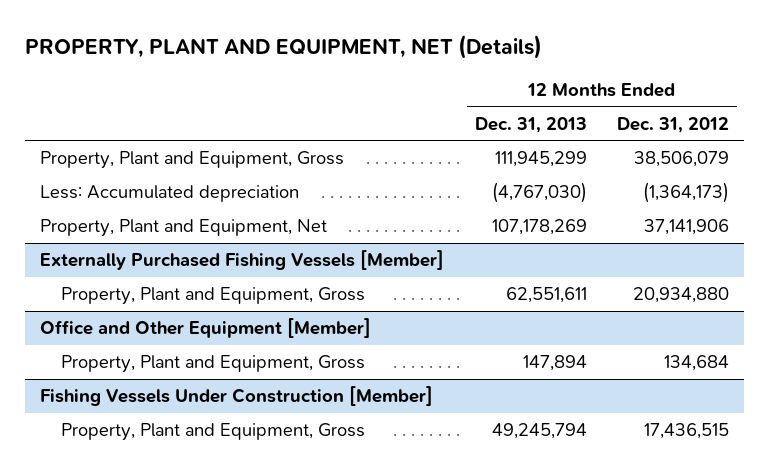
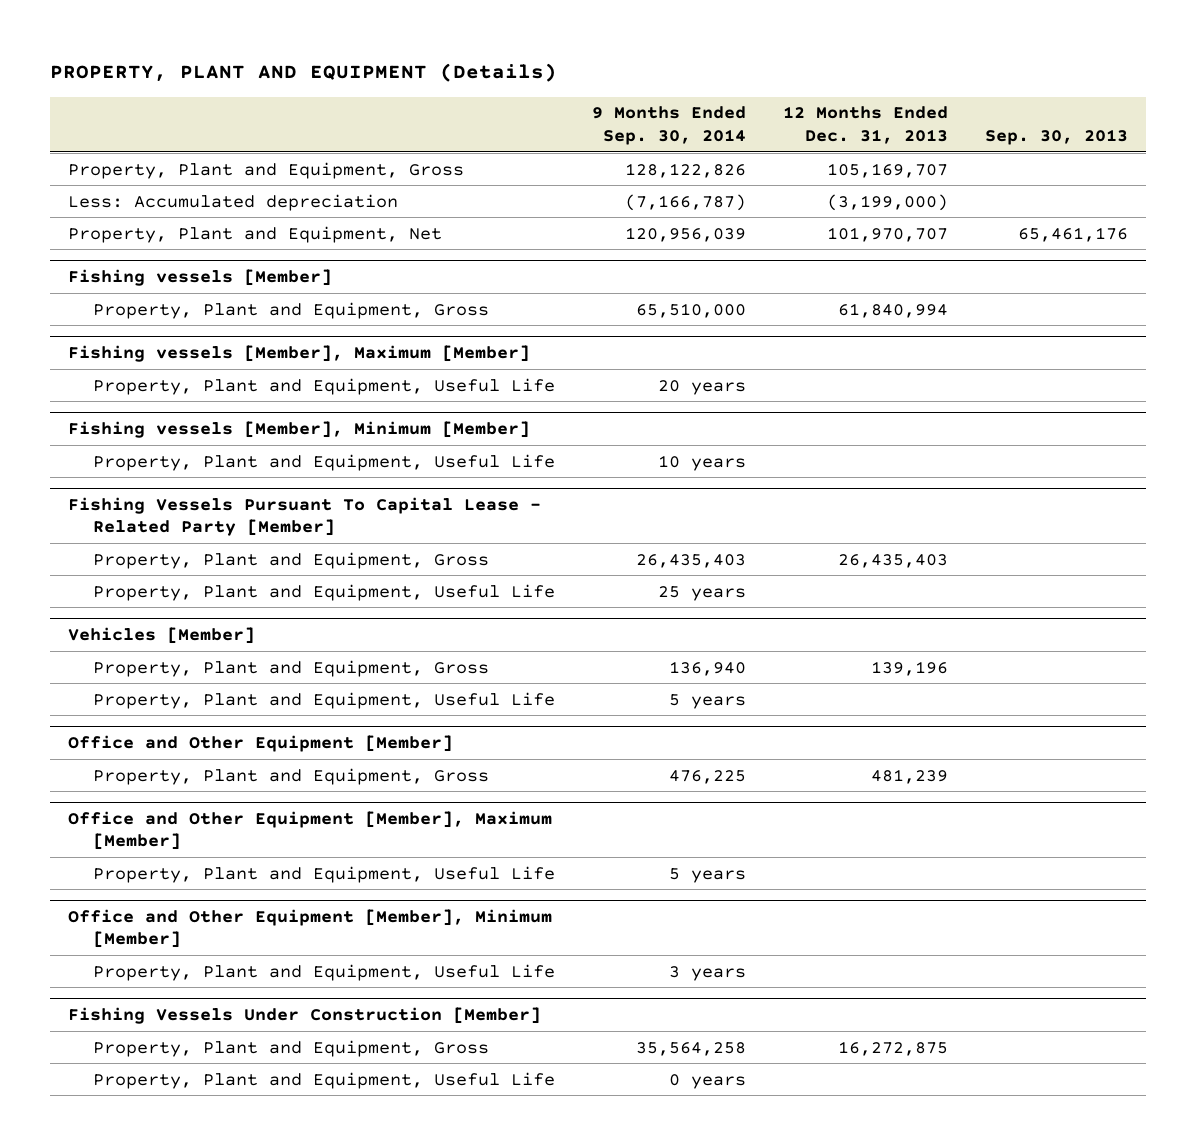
- PROPERTY, PLANT AND EQUIPMENT, NET (Details)
+ PROPERTY, PLANT AND EQUIPMENT (Details)
- | 12 Months Ended Dec. 31, 2013 | 12 Months Ended Dec. 31, 2012
+ | 9 Months Ended Sep. 30, 2014 | 12 Months Ended Dec. 31, 2013 | Sep. 30, 2013
- Property, Plant and Equipment, Gross | 111,945,299 | 38,506,079
- Less: Accumulated depreciation | (4,767,030) | (1,364,173)
- Property, Plant and Equipment, Net | 107,178,269 | 37,141,906
- Externally Purchased Fishing Vessels [Member]
- Property, Plant and Equipment, Gross | 62,551,611 | 20,934,880
+ Property, Plant and Equipment, Gross | 128,122,826 | 105,169,707 |
+ Less: Accumulated depreciation | (7,166,787) | (3,199,000) |
+ Property, Plant and Equipment, Net | 120,956,039 | 101,970,707 | 65,461,176
+ Fishing vessels [Member]
+ Property, Plant and Equipment, Gross | 65,510,000 | 61,840,994 |
+ Fishing vessels [Member], Maximum [Member]
+ Property, Plant and Equipment, Useful Life | 20 years | |
+ Fishing vessels [Member], Minimum [Member]
+ Property, Plant and Equipment, Useful Life | 10 years | |
+ Fishing Vessels Pursuant To Capital Lease - Related Party [Member]
+ Property, Plant and Equipment, Gross | 26,435,403 | 26,435,403 |
+ Property, Plant and Equipment, Useful Life | 25 years | |
+ Vehicles [Member]
+ Property, Plant and Equipment, Gross | 136,940 | 139,196 |
+ Property, Plant and Equipment, Useful Life | 5 years | |
@ Office and Other Equipment [Member]
- Property, Plant and Equipment, Gross | 147,894 | 134,684
+ Property, Plant and Equipment, Gross | 476,225 | 481,239 |
+ Office and Other Equipment [Member], Maximum [Member]
+ Property, Plant and Equipment, Useful Life | 5 years | |
+ Office and Other Equipment [Member], Minimum [Member]
+ Property, Plant and Equipment, Useful Life | 3 years | |
@ Fishing Vessels Under Construction [Member]
- Property, Plant and Equipment, Gross | 49,245,794 | 17,436,515
+ Property, Plant and Equipment, Gross | 35,564,258 | 16,272,875 |
+ Property, Plant and Equipment, Useful Life | 0 years | |

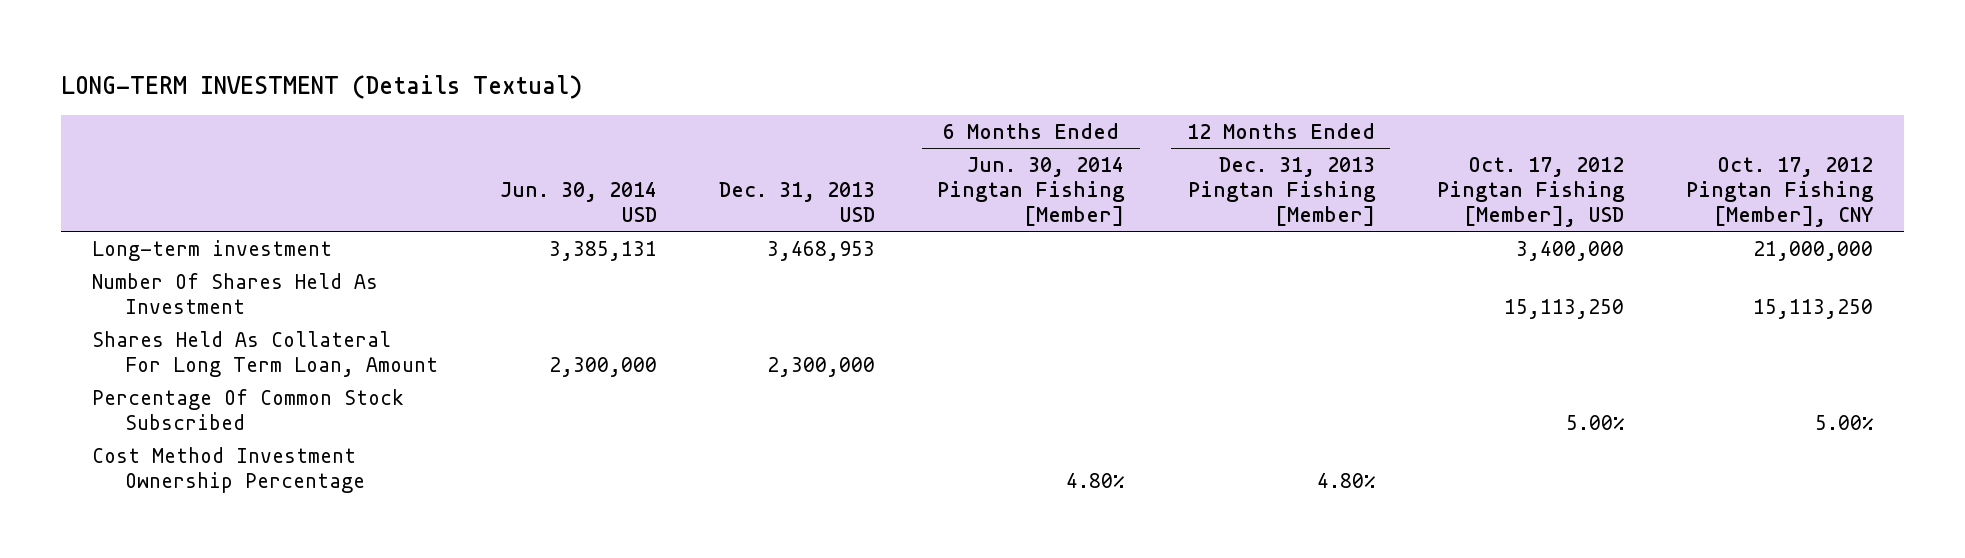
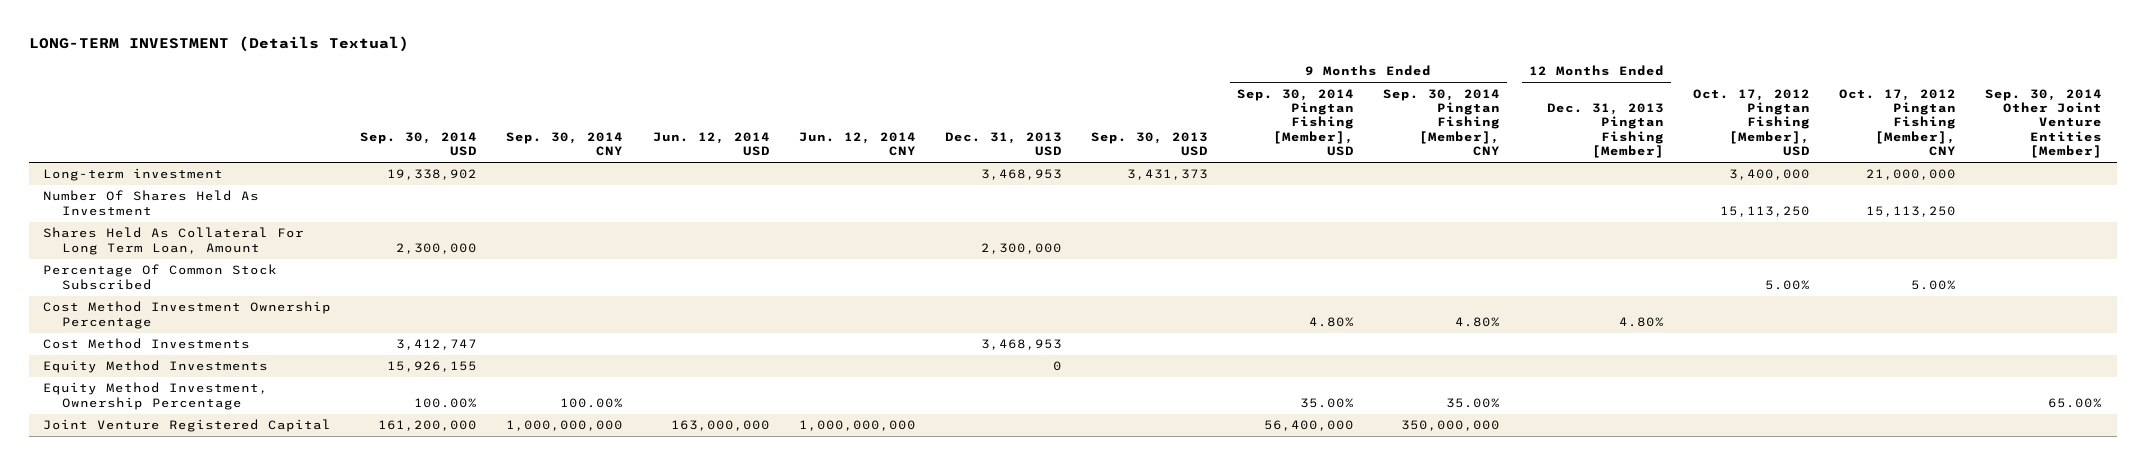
- | Jun. 30, 2014 USD | Dec. 31, 2013 USD | 6 Months Ended Jun. 30, 2014 Pingtan Fishing [Member] | 12 Months Ended Dec. 31, 2013 Pingtan Fishing [Member] | Oct. 17, 2012 Pingtan Fishing [Member], USD | Oct. 17, 2012 Pingtan Fishing [Member], CNY
+ | Sep. 30, 2014 USD | Sep. 30, 2014 CNY | Jun. 12, 2014 USD | Jun. 12, 2014 CNY | Dec. 31, 2013 USD | Sep. 30, 2013 USD | 9 Months Ended Sep. 30, 2014 Pingtan Fishing [Member], USD | 9 Months Ended Sep. 30, 2014 Pingtan Fishing [Member], CNY | 12 Months Ended Dec. 31, 2013 Pingtan Fishing [Member] | Oct. 17, 2012 Pingtan Fishing [Member], USD | Oct. 17, 2012 Pingtan Fishing [Member], CNY | Sep. 30, 2014 Other Joint Venture Entities [Member]
+ Cost Method Investments | 3,412,747 | | | | 3,468,953 | | | | | | |
+ Equity Method Investments | 15,926,155 | | | | 0 | | | | | | |
+ Equity Method Investment, Ownership Percentage | 100.00% | 100.00% | | | | | 35.00% | 35.00% | | | | 65.00%
+ Joint Venture Registered Capital | 161,200,000 | 1,000,000,000 | 163,000,000 | 1,000,000,000 | | | 56,400,000 | 350,000,000 | | | |

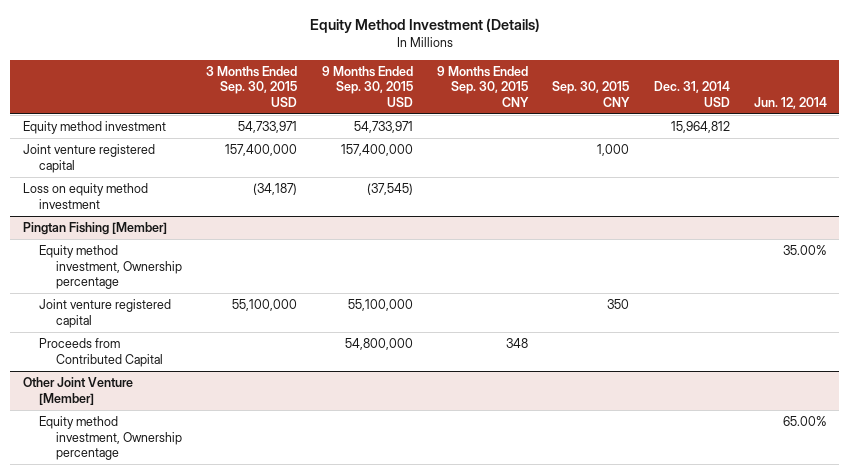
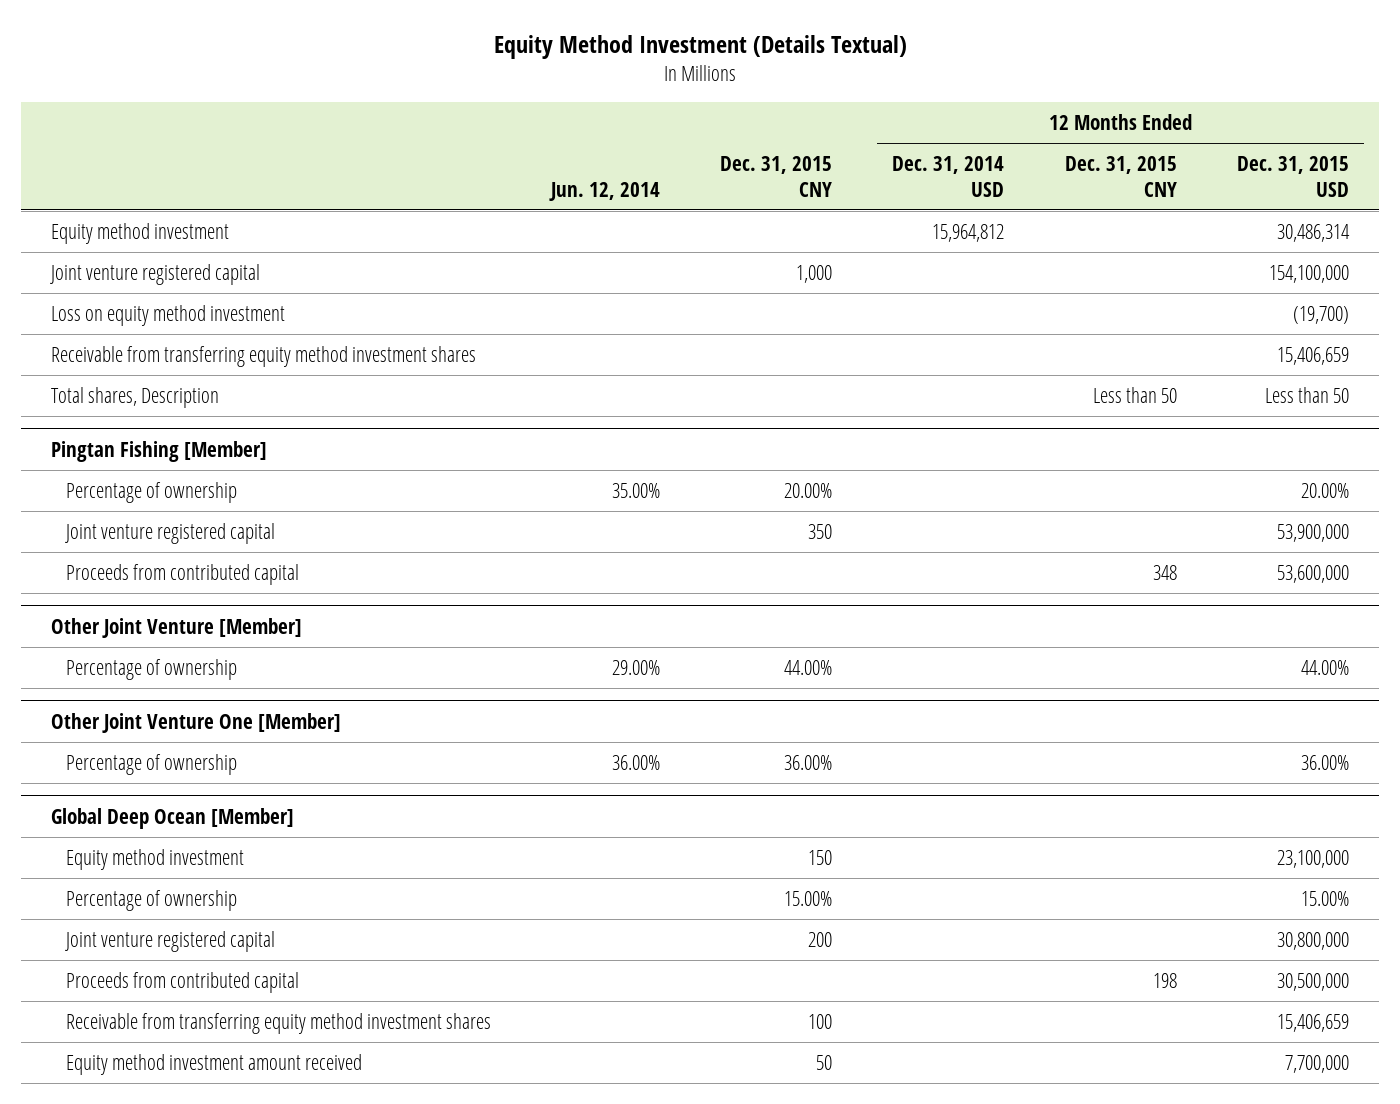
- Equity Method Investment (Details)
+ Equity Method Investment (Details Textual)
- | 3 Months Ended Sep. 30, 2015 USD | 9 Months Ended Sep. 30, 2015 USD | 9 Months Ended Sep. 30, 2015 CNY | Sep. 30, 2015 CNY | Dec. 31, 2014 USD | Jun. 12, 2014
+ | Jun. 12, 2014 | Dec. 31, 2015 CNY | 12 Months Ended Dec. 31, 2014 USD | 12 Months Ended Dec. 31, 2015 CNY | 12 Months Ended Dec. 31, 2015 USD
+ Receivable from transferring equity method investment shares | | | | | 15,406,659
+ Total shares, Description | | | | Less than 50 | Less than 50
@ Pingtan Fishing [Member]
- Equity method investment, Ownership percentage | | | | | | 35.00%
+ Percentage of ownership | 35.00% | 20.00% | | | 20.00%
- Proceeds from Contributed Capital | | 54,800,000 | 348 | | |
+ Proceeds from contributed capital | | | | 348 | 53,600,000
@ Other Joint Venture [Member]
- Equity method investment, Ownership percentage | | | | | | 65.00%
+ Percentage of ownership | 29.00% | 44.00% | | | 44.00%
+ Other Joint Venture One [Member]
+ Percentage of ownership | 36.00% | 36.00% | | | 36.00%
+ Global Deep Ocean [Member]
+ Equity method investment | | 150 | | | 23,100,000
+ Percentage of ownership | | 15.00% | | | 15.00%
+ Joint venture registered capital | | 200 | | | 30,800,000
+ Proceeds from contributed capital | | | | 198 | 30,500,000
+ Receivable from transferring equity method investment shares | | 100 | | | 15,406,659
+ Equity method investment amount received | | 50 | | | 7,700,000

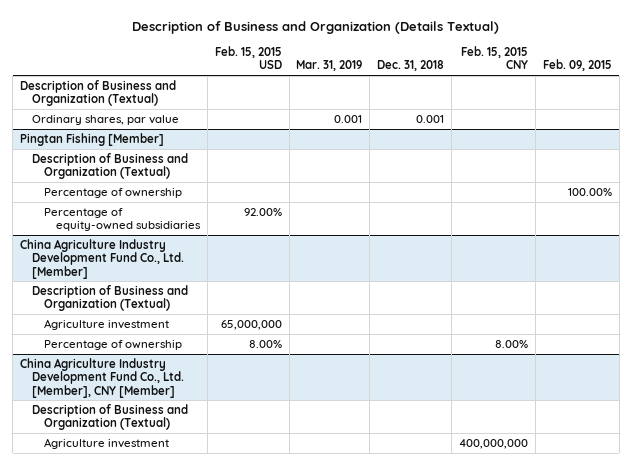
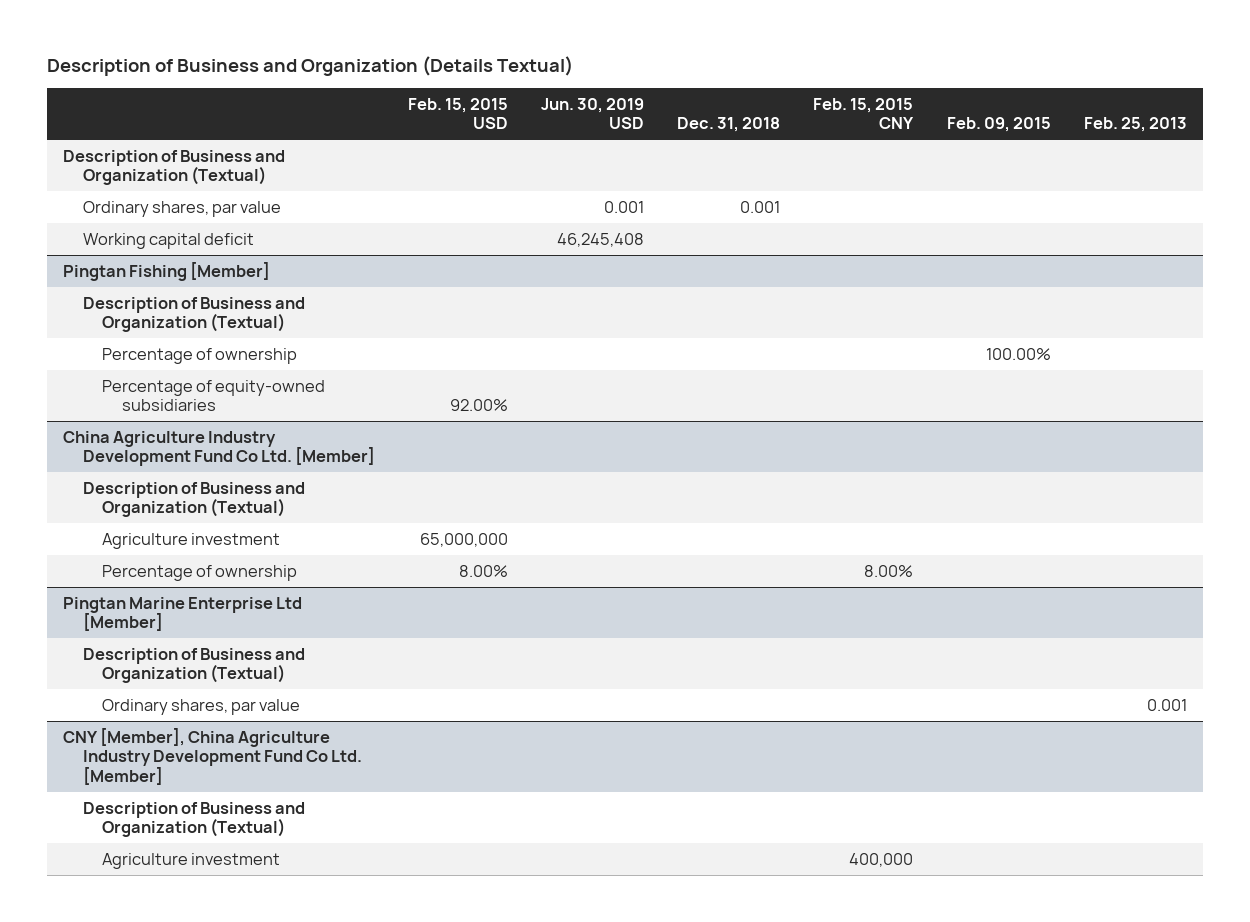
- | Feb. 15, 2015 USD | Mar. 31, 2019 | Dec. 31, 2018 | Feb. 15, 2015 CNY | Feb. 09, 2015
+ | Feb. 15, 2015 USD | Jun. 30, 2019 USD | Dec. 31, 2018 | Feb. 15, 2015 CNY | Feb. 09, 2015 | Feb. 25, 2013
+ Working capital deficit | | 46,245,408 | | | |
- China Agriculture Industry Development Fund Co., Ltd. [Member]
+ China Agriculture Industry Development Fund Co Ltd. [Member]
- China Agriculture Industry Development Fund Co., Ltd. [Member], CNY [Member]
+ Pingtan Marine Enterprise Ltd [Member]
+ Description of Business and Organization (Textual)
+ Ordinary shares, par value | | | | | | 0.001
+ CNY [Member], China Agriculture Industry Development Fund Co Ltd. [Member]
- Agriculture investment | | | | 400,000,000 |
+ Agriculture investment | | | | 400,000 | |

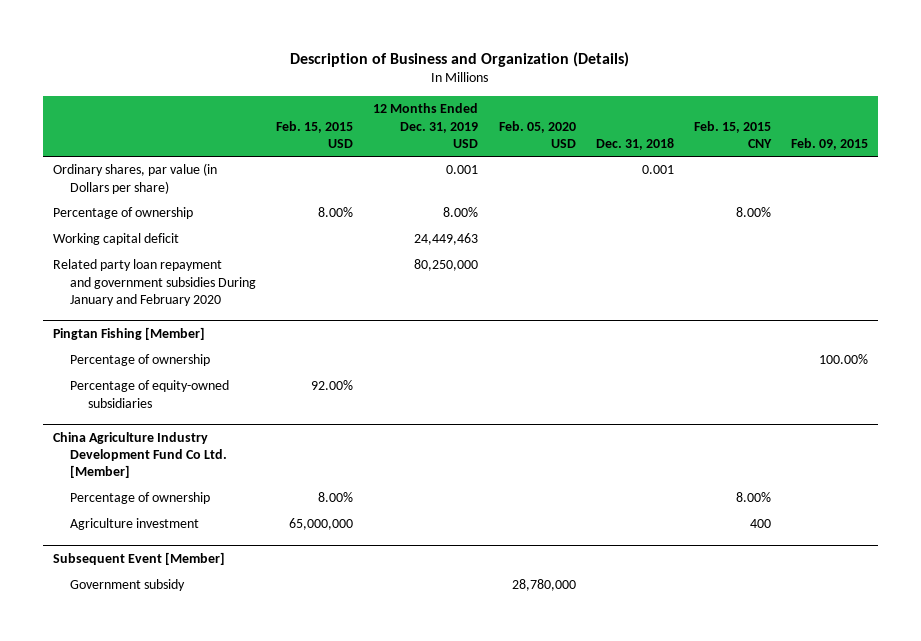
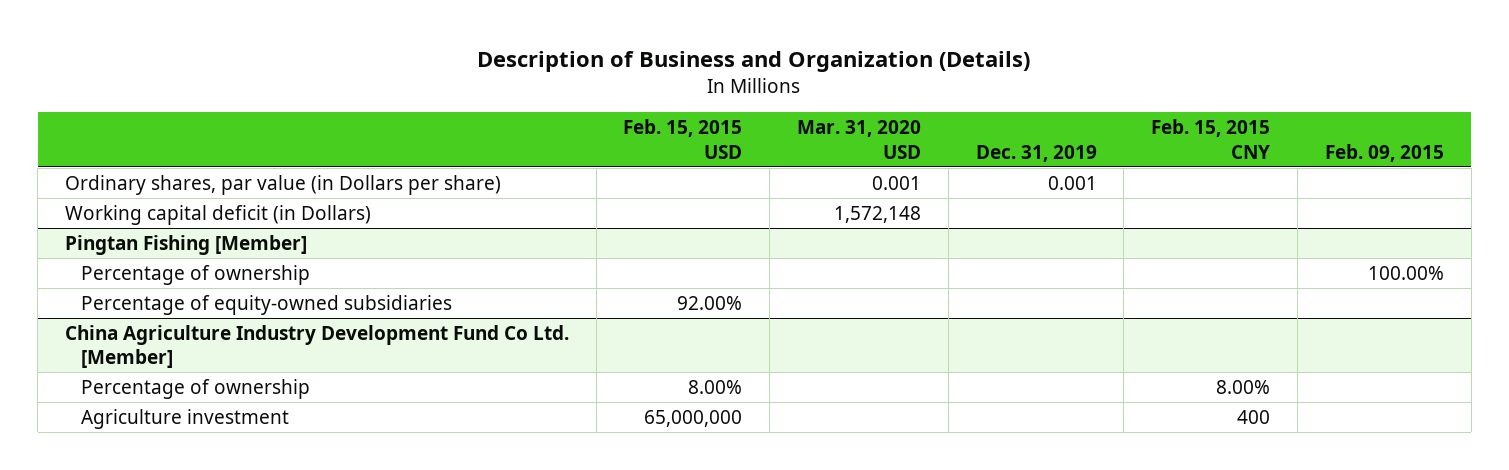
- | Feb. 15, 2015 USD | 12 Months Ended Dec. 31, 2019 USD | Feb. 05, 2020 USD | Dec. 31, 2018 | Feb. 15, 2015 CNY | Feb. 09, 2015
+ | Feb. 15, 2015 USD | Mar. 31, 2020 USD | Dec. 31, 2019 | Feb. 15, 2015 CNY | Feb. 09, 2015
- Percentage of ownership | 8.00% | 8.00% | | | 8.00% |
- Working capital deficit | | 24,449,463 | | | |
- Related party loan repayment and government subsidies During January and February 2020 | | 80,250,000 | | | |
+ Working capital deficit (in Dollars) | | 1,572,148 | | |
- Subsequent Event [Member]
- Government subsidy | | | 28,780,000 | | |

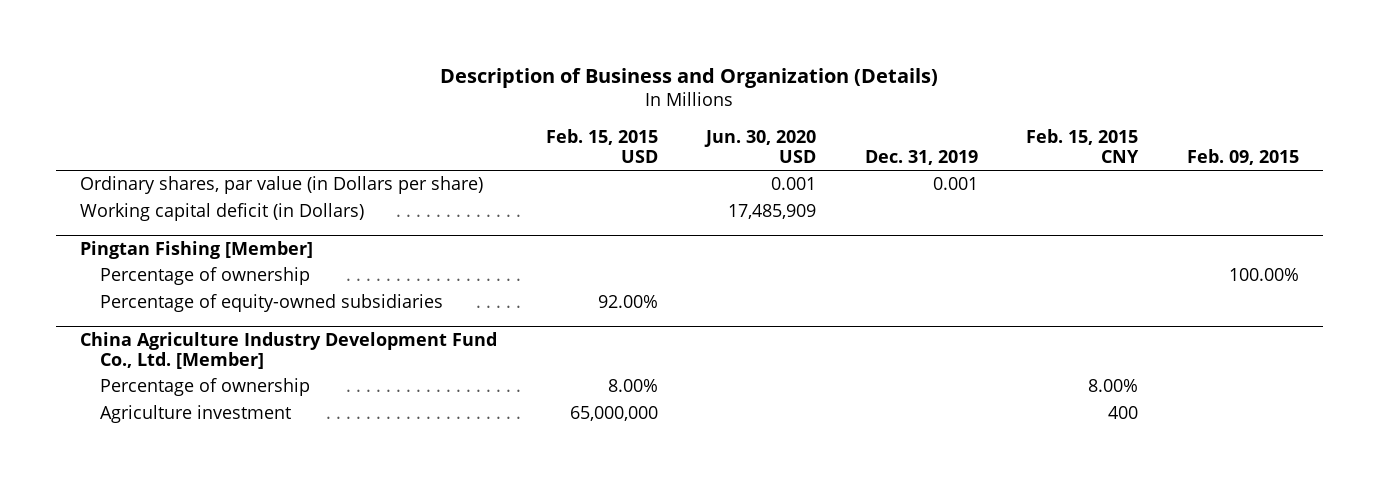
- | Feb. 15, 2015 USD | Mar. 31, 2020 USD | Dec. 31, 2019 | Feb. 15, 2015 CNY | Feb. 09, 2015
+ | Feb. 15, 2015 USD | Jun. 30, 2020 USD | Dec. 31, 2019 | Feb. 15, 2015 CNY | Feb. 09, 2015
- China Agriculture Industry Development Fund Co Ltd. [Member]
+ China Agriculture Industry Development Fund Co., Ltd. [Member]

